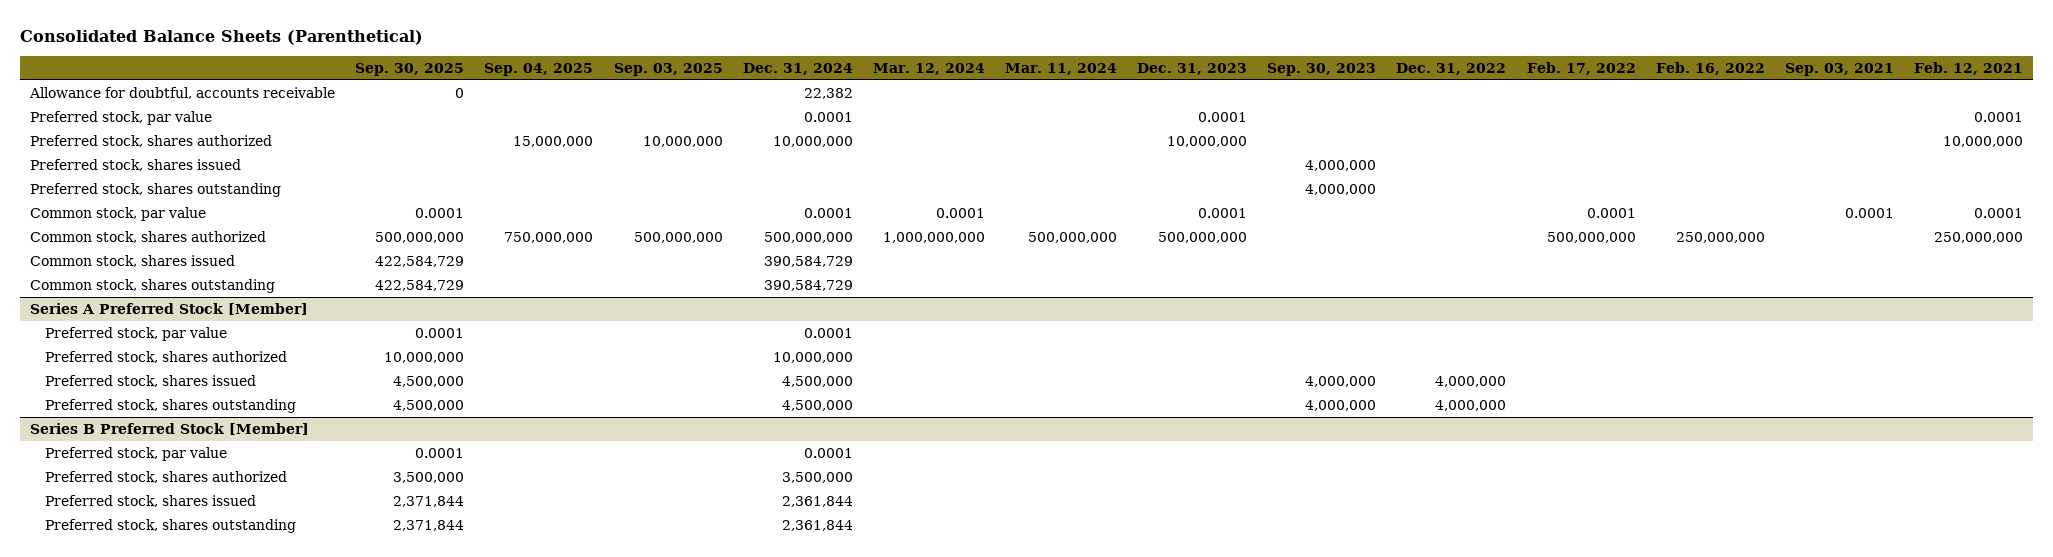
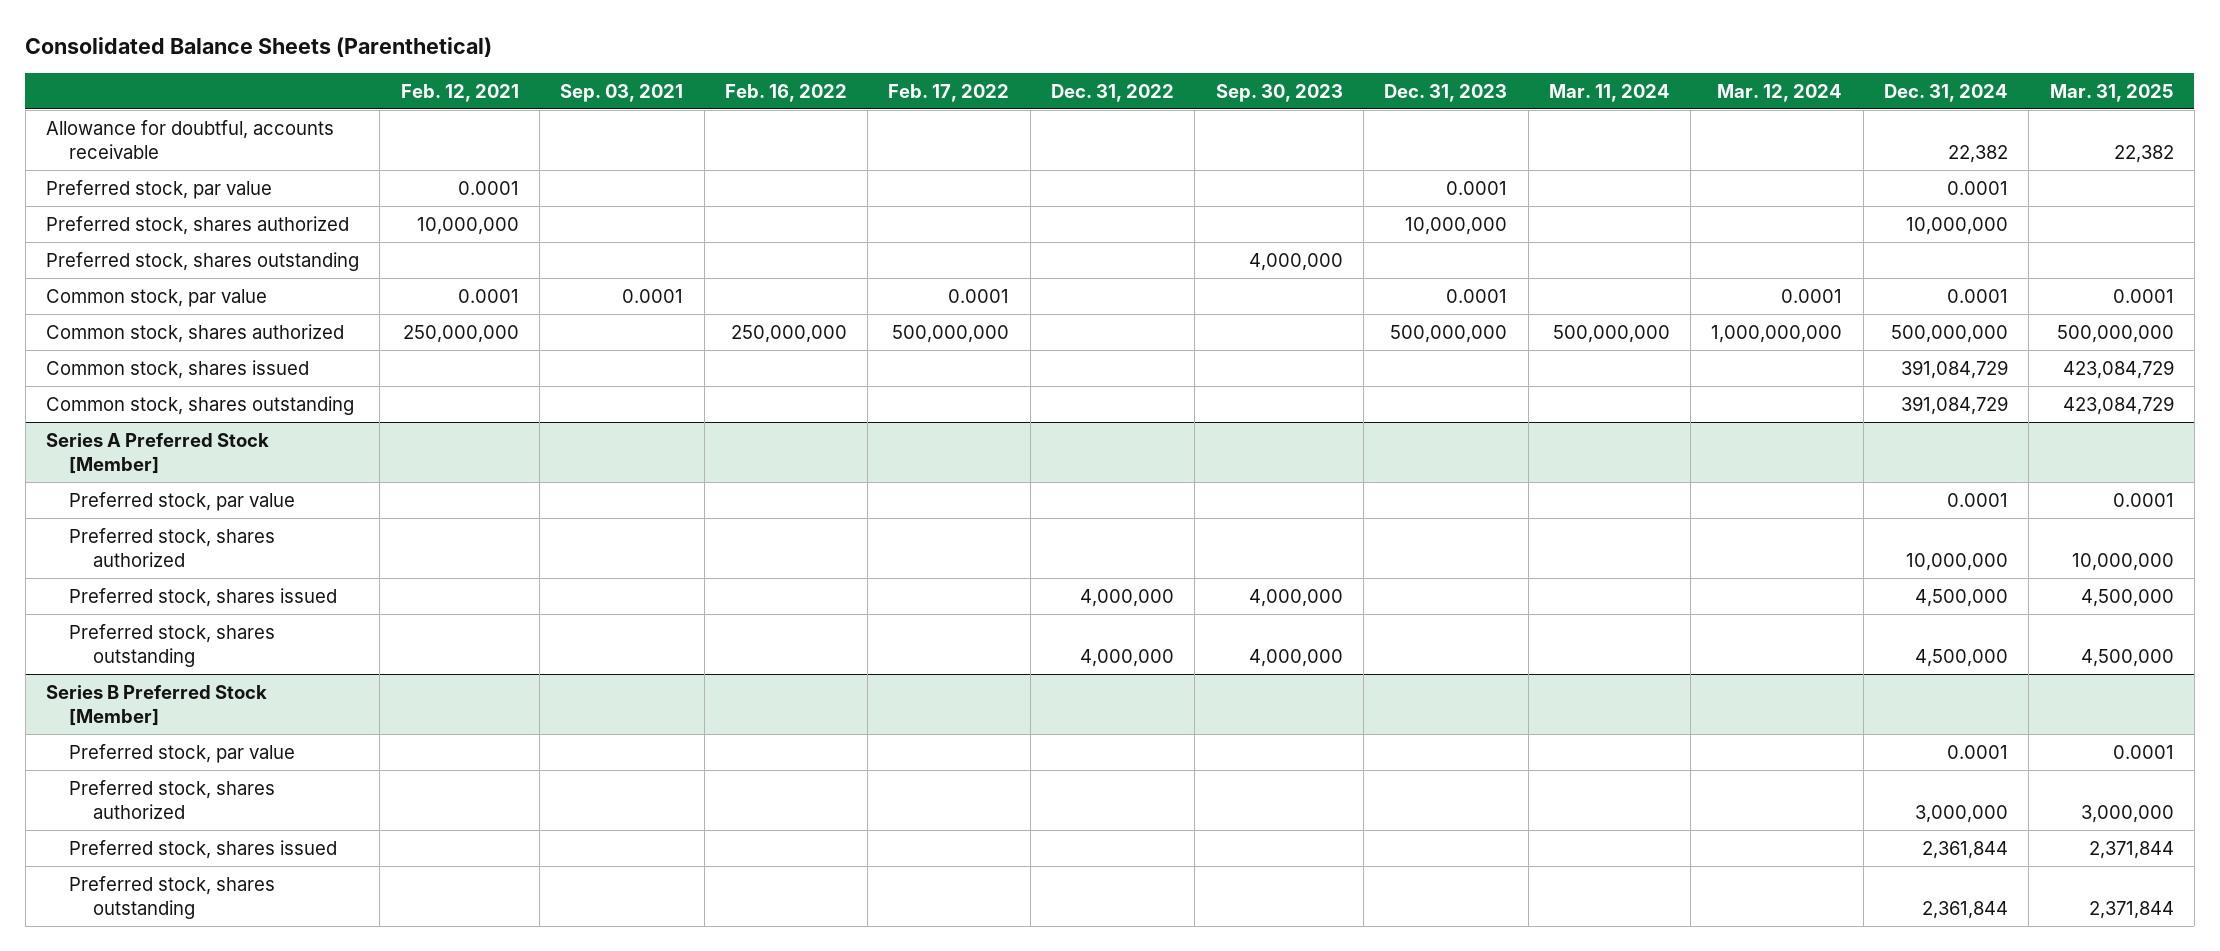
- | Sep. 30, 2025 | Sep. 04, 2025 | Sep. 03, 2025 | Dec. 31, 2024 | Mar. 12, 2024 | Mar. 11, 2024 | Dec. 31, 2023 | Sep. 30, 2023 | Dec. 31, 2022 | Feb. 17, 2022 | Feb. 16, 2022 | Sep. 03, 2021 | Feb. 12, 2021
+ | Feb. 12, 2021 | Sep. 03, 2021 | Feb. 16, 2022 | Feb. 17, 2022 | Dec. 31, 2022 | Sep. 30, 2023 | Dec. 31, 2023 | Mar. 11, 2024 | Mar. 12, 2024 | Dec. 31, 2024 | Mar. 31, 2025
- Preferred stock, shares issued | | | | | | | | 4,000,000 | | | | |
- Common stock, shares issued | 422,584,729 | | | 390,584,729 | | | | | | | | |
- Common stock, shares outstanding | 422,584,729 | | | 390,584,729 | | | | | | | | |
+ Common stock, shares issued | | | | | | | | | | 391,084,729 | 423,084,729
+ Common stock, shares outstanding | | | | | | | | | | 391,084,729 | 423,084,729
@ Series B Preferred Stock [Member]
- Preferred stock, shares authorized | 3,500,000 | | | 3,500,000 | | | | | | | | |
+ Preferred stock, shares authorized | | | | | | | | | | 3,000,000 | 3,000,000

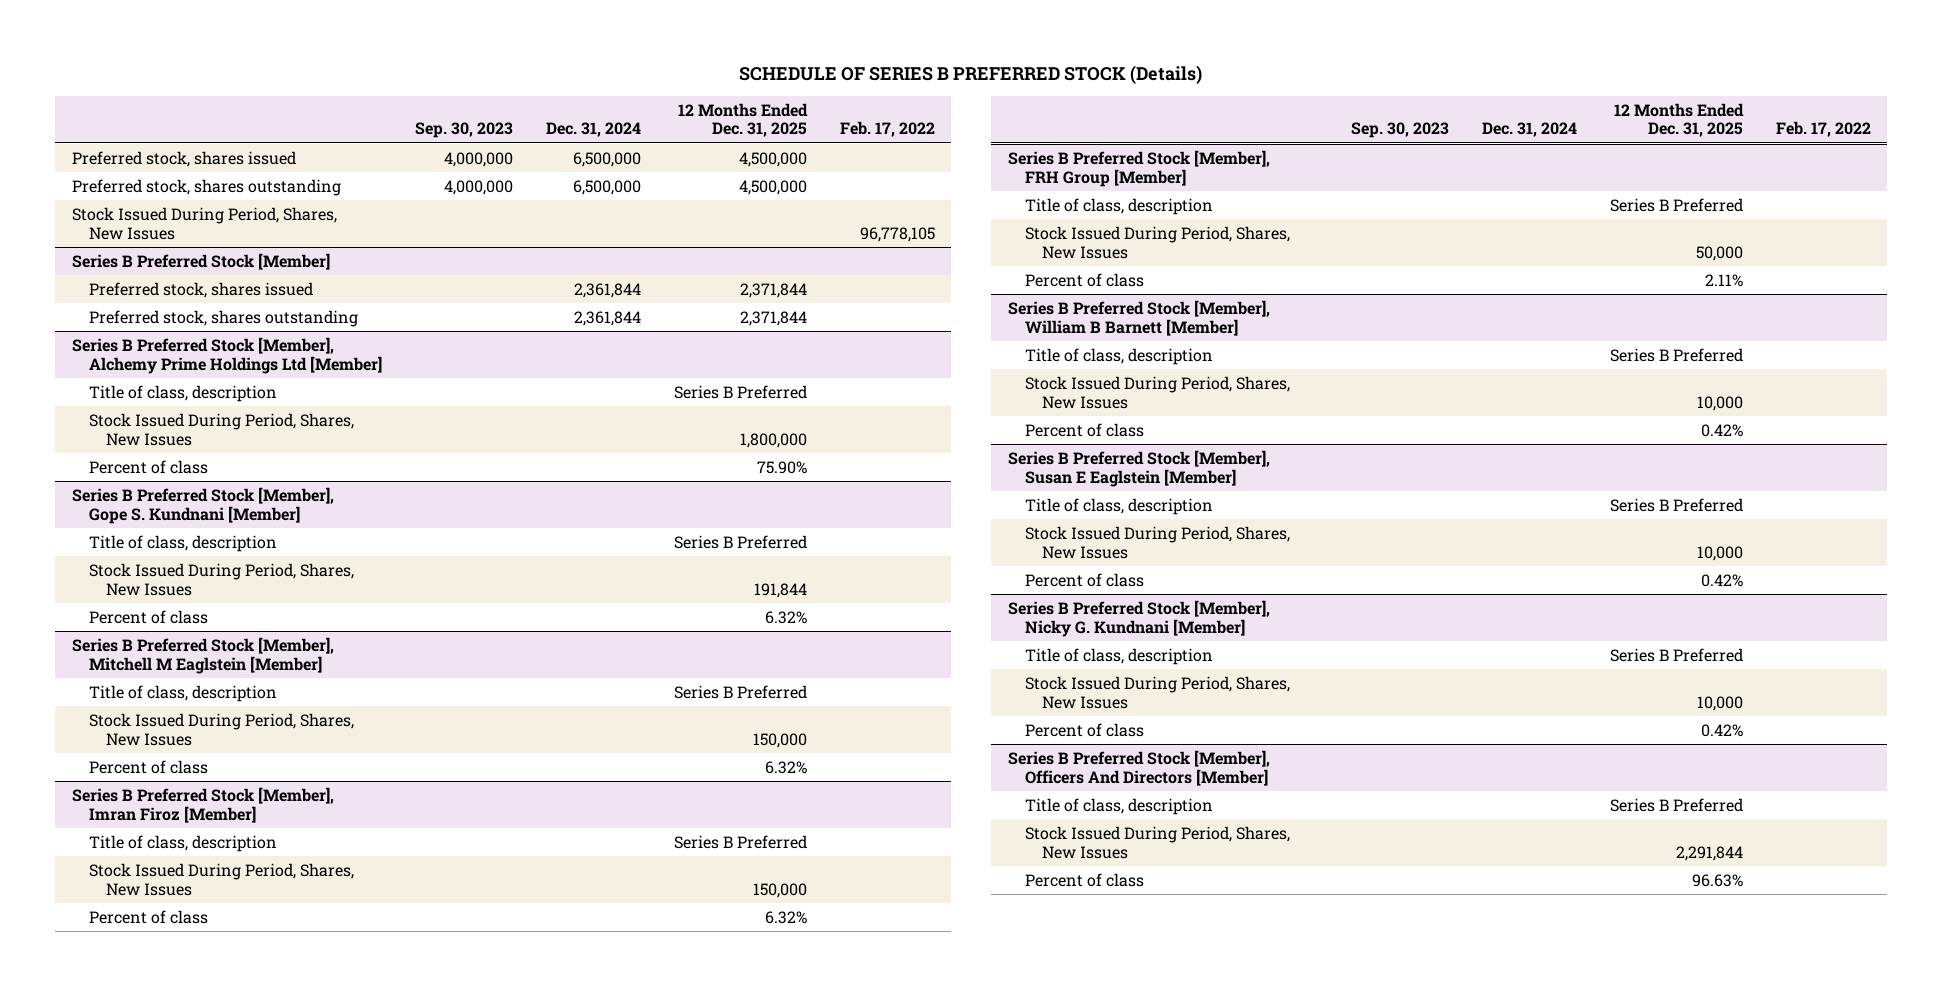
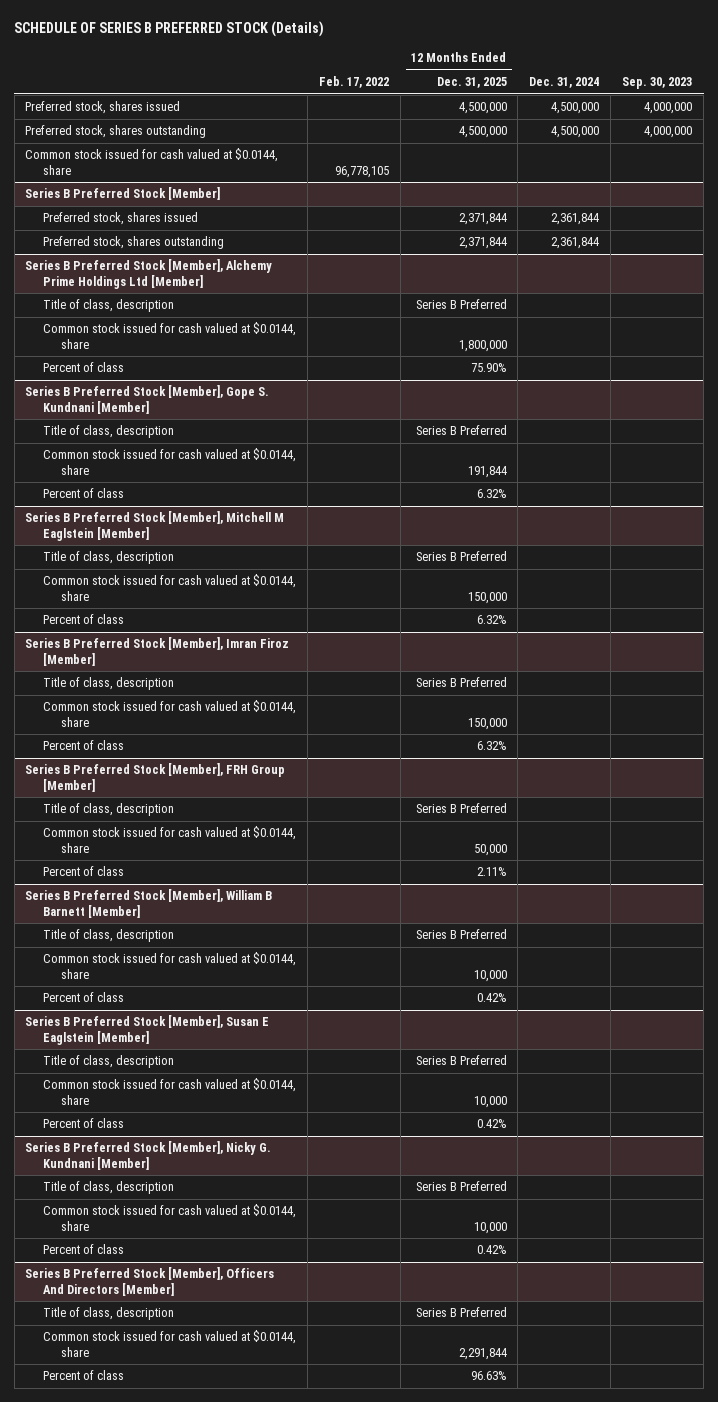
- | Sep. 30, 2023 | Dec. 31, 2024 | 12 Months Ended Dec. 31, 2025 | Feb. 17, 2022
+ | Feb. 17, 2022 | 12 Months Ended Dec. 31, 2025 | Dec. 31, 2024 | Sep. 30, 2023
- Preferred stock, shares issued | 4,000,000 | 6,500,000 | 4,500,000 |
- Preferred stock, shares outstanding | 4,000,000 | 6,500,000 | 4,500,000 |
- Stock Issued During Period, Shares, New Issues | | | | 96,778,105
+ Preferred stock, shares issued | | 4,500,000 | 4,500,000 | 4,000,000
+ Preferred stock, shares outstanding | | 4,500,000 | 4,500,000 | 4,000,000
+ Common stock issued for cash valued at $0.0144, share | 96,778,105 | | |
@ Series B Preferred Stock [Member], Alchemy Prime Holdings Ltd [Member]
- Stock Issued During Period, Shares, New Issues | | | 1,800,000 |
+ Common stock issued for cash valued at $0.0144, share | | 1,800,000 | |
@ Series B Preferred Stock [Member], Gope S. Kundnani [Member]
- Stock Issued During Period, Shares, New Issues | | | 191,844 |
+ Common stock issued for cash valued at $0.0144, share | | 191,844 | |
@ Series B Preferred Stock [Member], Mitchell M Eaglstein [Member]
- Stock Issued During Period, Shares, New Issues | | | 150,000 |
+ Common stock issued for cash valued at $0.0144, share | | 150,000 | |
@ Series B Preferred Stock [Member], Imran Firoz [Member]
- Stock Issued During Period, Shares, New Issues | | | 150,000 |
+ Common stock issued for cash valued at $0.0144, share | | 150,000 | |
@ Series B Preferred Stock [Member], FRH Group [Member]
- Stock Issued During Period, Shares, New Issues | | | 50,000 |
+ Common stock issued for cash valued at $0.0144, share | | 50,000 | |
@ Series B Preferred Stock [Member], William B Barnett [Member]
- Stock Issued During Period, Shares, New Issues | | | 10,000 |
+ Common stock issued for cash valued at $0.0144, share | | 10,000 | |
@ Series B Preferred Stock [Member], Susan E Eaglstein [Member]
- Stock Issued During Period, Shares, New Issues | | | 10,000 |
+ Common stock issued for cash valued at $0.0144, share | | 10,000 | |
@ Series B Preferred Stock [Member], Nicky G. Kundnani [Member]
- Stock Issued During Period, Shares, New Issues | | | 10,000 |
+ Common stock issued for cash valued at $0.0144, share | | 10,000 | |
@ Series B Preferred Stock [Member], Officers And Directors [Member]
- Stock Issued During Period, Shares, New Issues | | | 2,291,844 |
+ Common stock issued for cash valued at $0.0144, share | | 2,291,844 | |

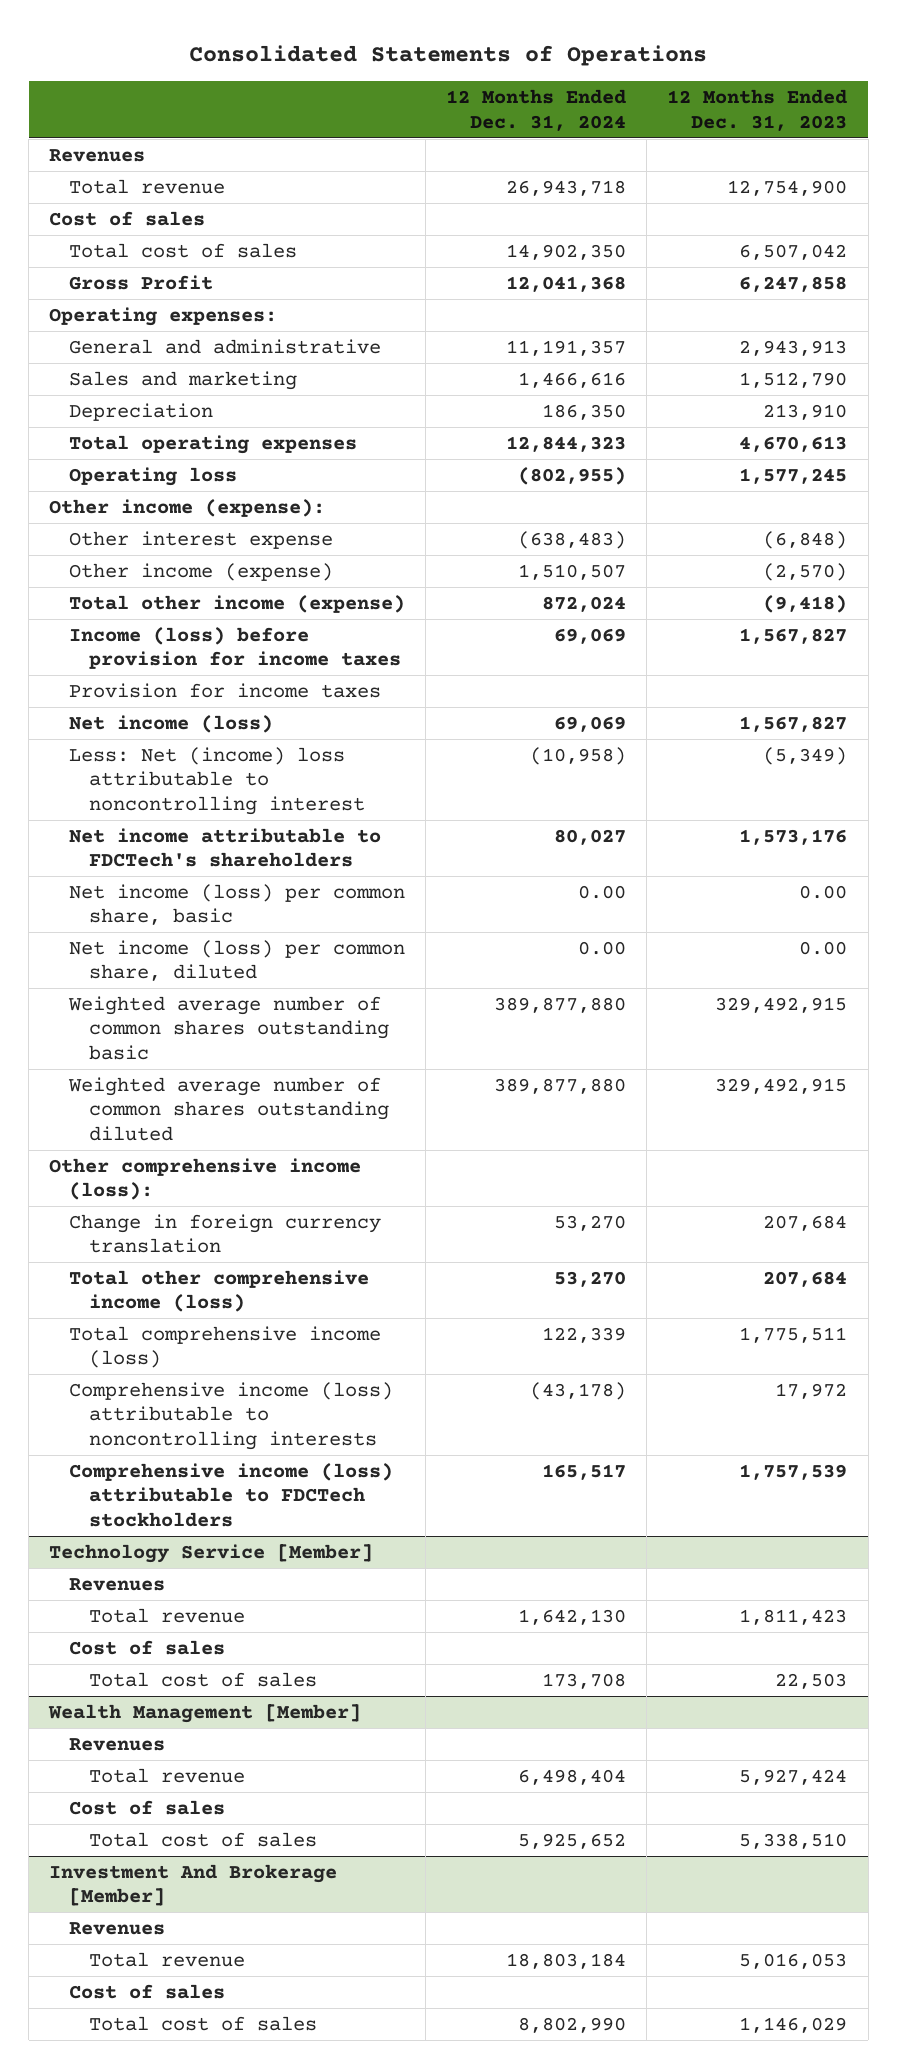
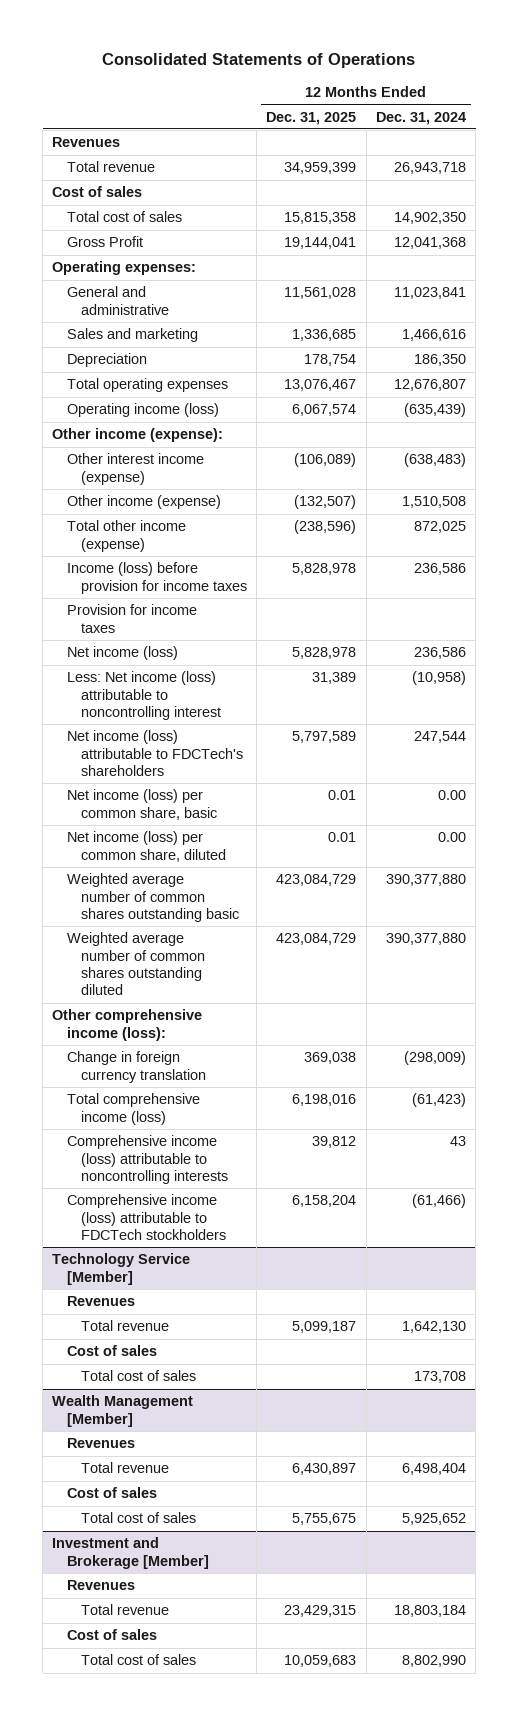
- | 12 Months Ended Dec. 31, 2024 | 12 Months Ended Dec. 31, 2023
+ | 12 Months Ended Dec. 31, 2025 | 12 Months Ended Dec. 31, 2024
- General and administrative | 11,191,357 | 2,943,913
+ General and administrative | 11,561,028 | 11,023,841
- Total operating expenses | 12,844,323 | 4,670,613
- Operating loss | (802,955) | 1,577,245
+ Total operating expenses | 13,076,467 | 12,676,807
+ Operating income (loss) | 6,067,574 | (635,439)
- Other interest expense | (638,483) | (6,848)
- Other income (expense) | 1,510,507 | (2,570)
- Total other income (expense) | 872,024 | (9,418)
- Income (loss) before provision for income taxes | 69,069 | 1,567,827
+ Other interest income (expense) | (106,089) | (638,483)
+ Other income (expense) | (132,507) | 1,510,508
+ Total other income (expense) | (238,596) | 872,025
+ Income (loss) before provision for income taxes | 5,828,978 | 236,586
- Net income (loss) | 69,069 | 1,567,827
- Less: Net (income) loss attributable to noncontrolling interest | (10,958) | (5,349)
- Net income attributable to FDCTech's shareholders | 80,027 | 1,573,176
+ Net income (loss) | 5,828,978 | 236,586
+ Less: Net income (loss) attributable to noncontrolling interest | 31,389 | (10,958)
+ Net income (loss) attributable to FDCTech's shareholders | 5,797,589 | 247,544
- Weighted average number of common shares outstanding basic | 389,877,880 | 329,492,915
- Weighted average number of common shares outstanding diluted | 389,877,880 | 329,492,915
+ Weighted average number of common shares outstanding basic | 423,084,729 | 390,377,880
+ Weighted average number of common shares outstanding diluted | 423,084,729 | 390,377,880
- Change in foreign currency translation | 53,270 | 207,684
- Total other comprehensive income (loss) | 53,270 | 207,684
- Total comprehensive income (loss) | 122,339 | 1,775,511
- Comprehensive income (loss) attributable to noncontrolling interests | (43,178) | 17,972
- Comprehensive income (loss) attributable to FDCTech stockholders | 165,517 | 1,757,539
+ Change in foreign currency translation | 369,038 | (298,009)
+ Total comprehensive income (loss) | 6,198,016 | (61,423)
+ Comprehensive income (loss) attributable to noncontrolling interests | 39,812 | 43
+ Comprehensive income (loss) attributable to FDCTech stockholders | 6,158,204 | (61,466)
- Investment And Brokerage [Member]
+ Investment and Brokerage [Member]

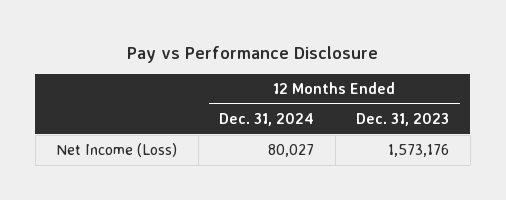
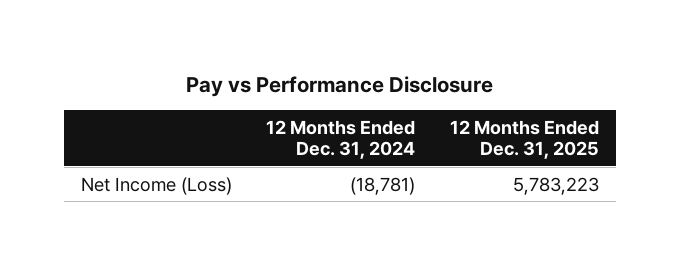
- | 12 Months Ended Dec. 31, 2024 | 12 Months Ended Dec. 31, 2023
+ | 12 Months Ended Dec. 31, 2024 | 12 Months Ended Dec. 31, 2025
- Net Income (Loss) | 80,027 | 1,573,176
+ Net Income (Loss) | (18,781) | 5,783,223

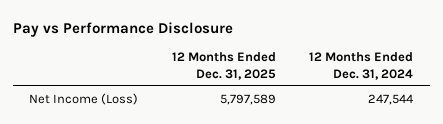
- | 12 Months Ended Dec. 31, 2024 | 12 Months Ended Dec. 31, 2025
+ | 12 Months Ended Dec. 31, 2025 | 12 Months Ended Dec. 31, 2024
- Net Income (Loss) | (18,781) | 5,783,223
+ Net Income (Loss) | 5,797,589 | 247,544

